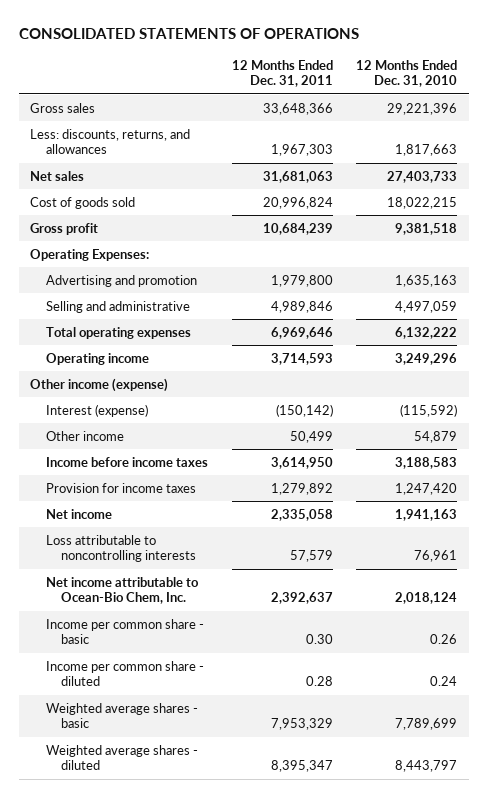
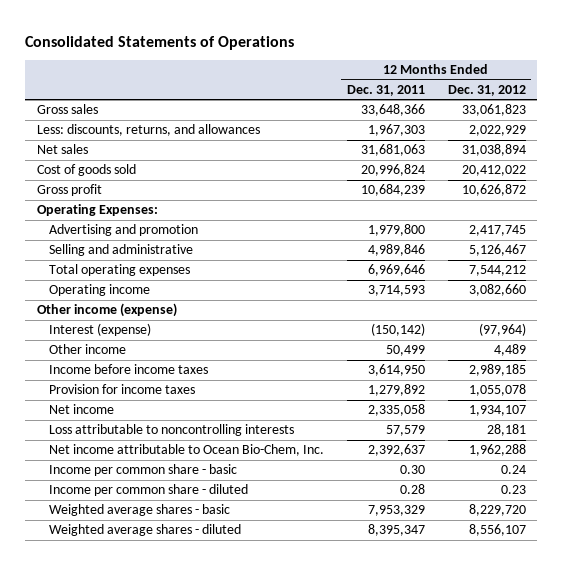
- CONSOLIDATED STATEMENTS OF OPERATIONS
+ Consolidated Statements of Operations
- | 12 Months Ended Dec. 31, 2011 | 12 Months Ended Dec. 31, 2010
+ | 12 Months Ended Dec. 31, 2011 | 12 Months Ended Dec. 31, 2012
- Net income attributable to Ocean-Bio Chem, Inc. | 2,392,637 | 2,018,124
+ Net income attributable to Ocean Bio-Chem, Inc. | 2,392,637 | 1,962,288

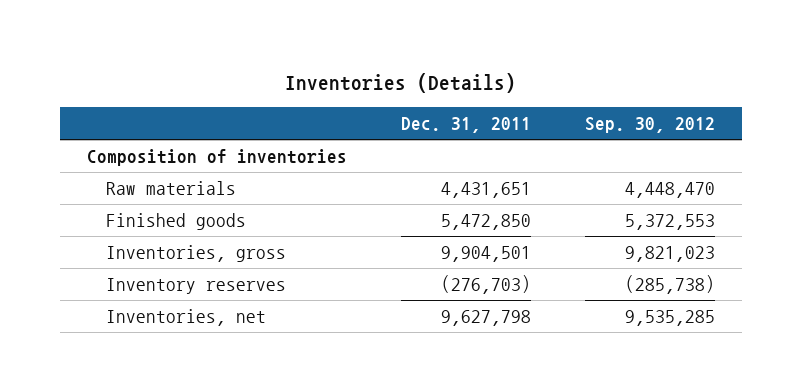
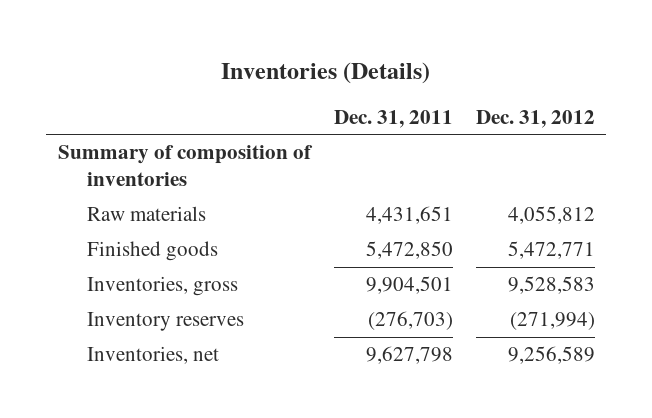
- | Dec. 31, 2011 | Sep. 30, 2012
+ | Dec. 31, 2011 | Dec. 31, 2012
- Composition of inventories
+ Summary of composition of inventories

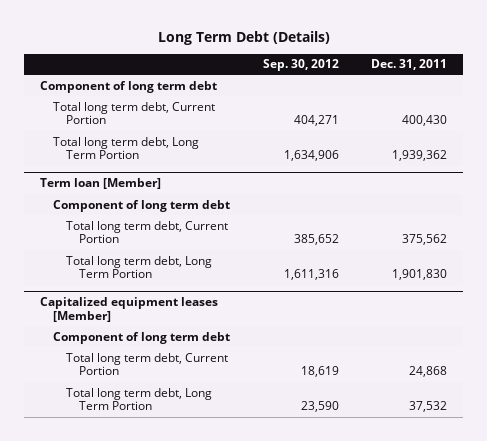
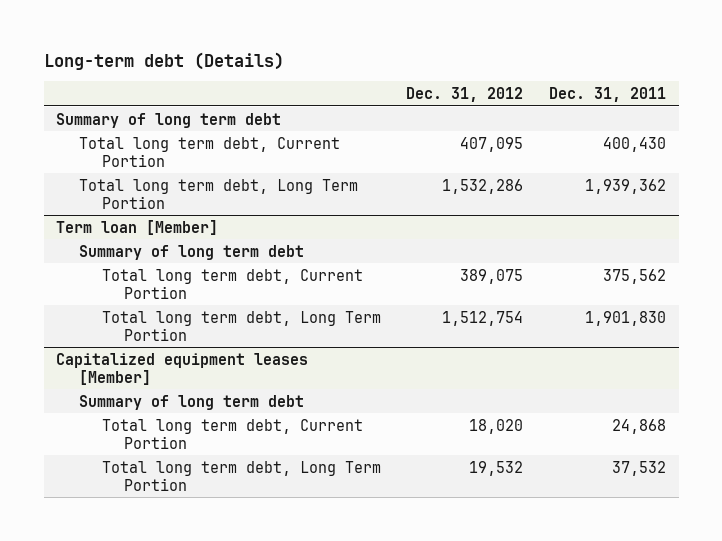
- Long Term Debt (Details)
+ Long-term debt (Details)
- | Sep. 30, 2012 | Dec. 31, 2011
+ | Dec. 31, 2012 | Dec. 31, 2011
- Component of long term debt
+ Summary of long term debt
@ Term loan [Member]
- Component of long term debt
+ Summary of long term debt
@ Capitalized equipment leases [Member]
- Component of long term debt
+ Summary of long term debt

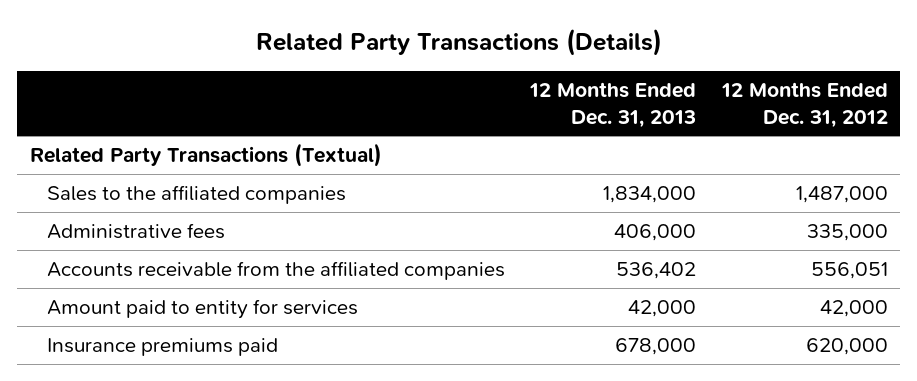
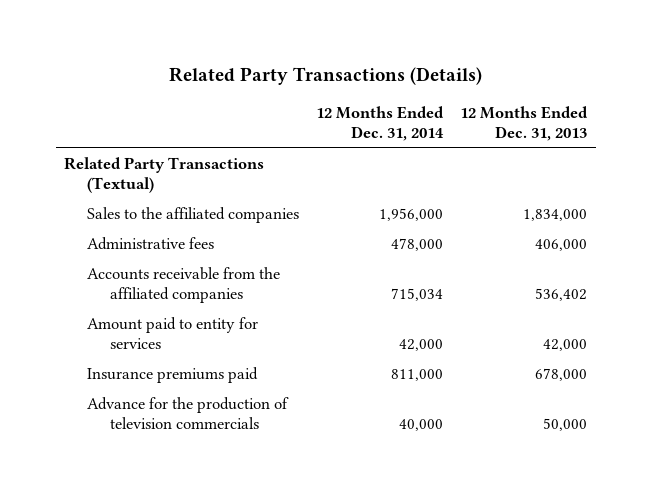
- | 12 Months Ended Dec. 31, 2013 | 12 Months Ended Dec. 31, 2012
+ | 12 Months Ended Dec. 31, 2014 | 12 Months Ended Dec. 31, 2013
+ Advance for the production of television commercials | 40,000 | 50,000

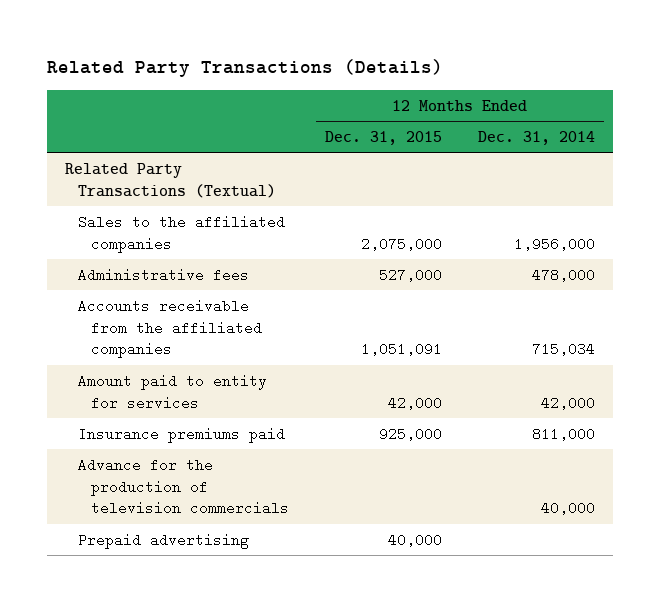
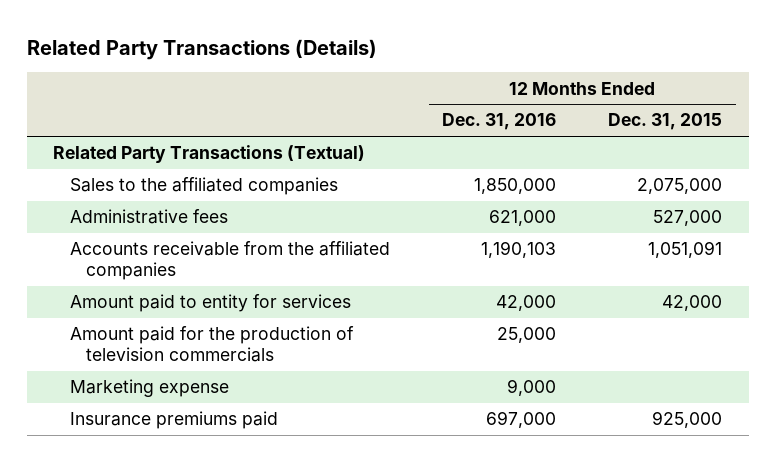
- | 12 Months Ended Dec. 31, 2015 | 12 Months Ended Dec. 31, 2014
+ | 12 Months Ended Dec. 31, 2016 | 12 Months Ended Dec. 31, 2015
+ Amount paid for the production of television commercials | 25,000 |
+ Marketing expense | 9,000 |
- Advance for the production of television commercials | | 40,000
- Prepaid advertising | 40,000 |

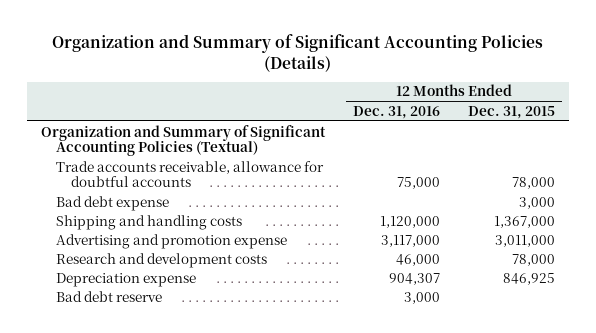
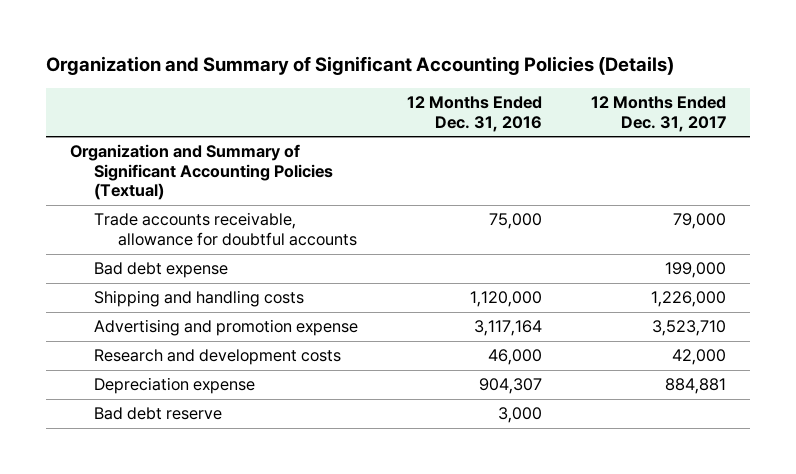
- | 12 Months Ended Dec. 31, 2016 | 12 Months Ended Dec. 31, 2015
+ | 12 Months Ended Dec. 31, 2016 | 12 Months Ended Dec. 31, 2017
- Advertising and promotion expense | 3,117,000 | 3,011,000
+ Advertising and promotion expense | 3,117,164 | 3,523,710

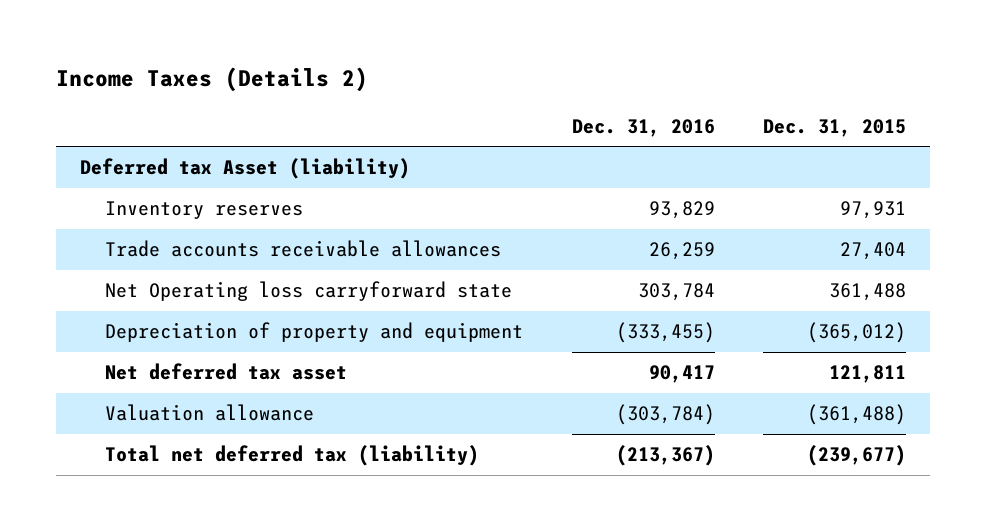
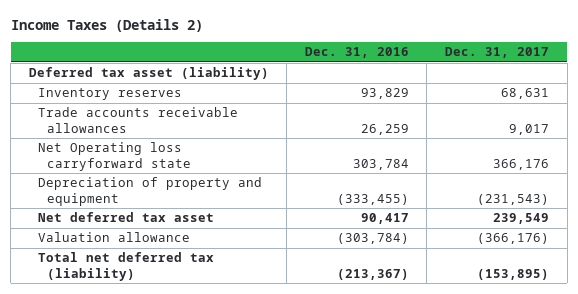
- | Dec. 31, 2016 | Dec. 31, 2015
+ | Dec. 31, 2016 | Dec. 31, 2017
- Deferred tax Asset (liability)
+ Deferred tax asset (liability)

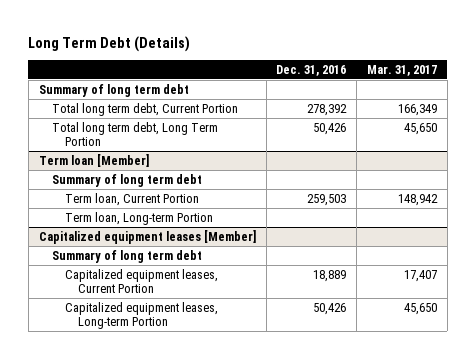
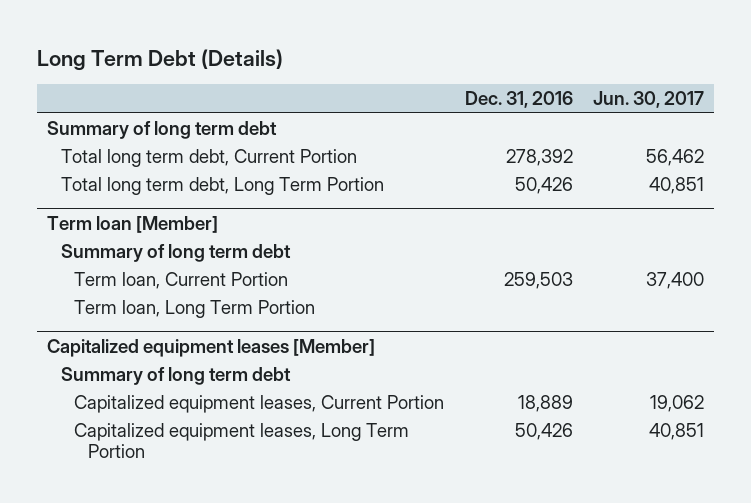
- | Dec. 31, 2016 | Mar. 31, 2017
+ | Dec. 31, 2016 | Jun. 30, 2017
@ Term loan [Member]
- Term loan, Long-term Portion
+ Term loan, Long Term Portion
@ Capitalized equipment leases [Member]
- Capitalized equipment leases, Long-term Portion | 50,426 | 45,650
+ Capitalized equipment leases, Long Term Portion | 50,426 | 40,851

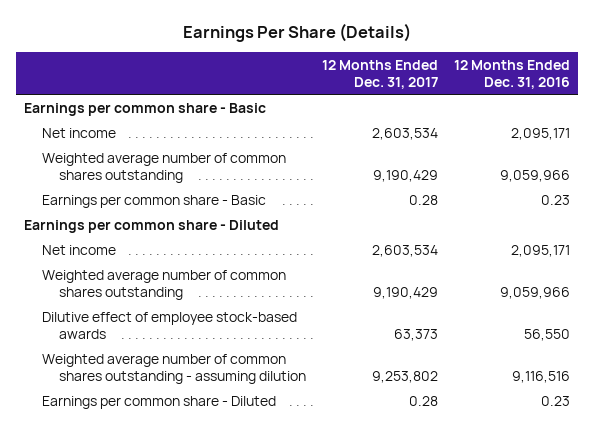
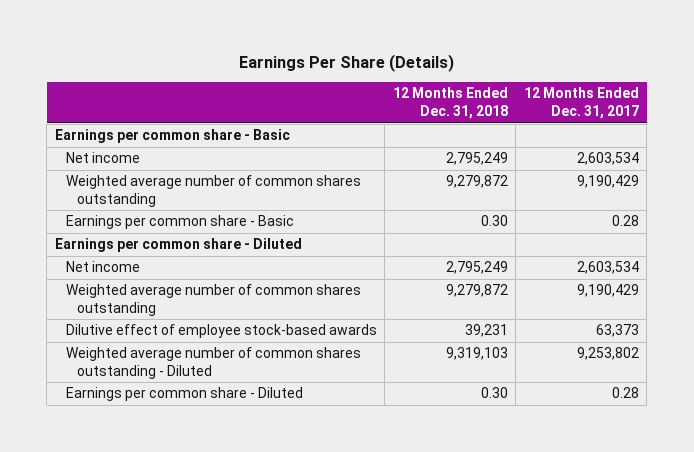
- | 12 Months Ended Dec. 31, 2017 | 12 Months Ended Dec. 31, 2016
+ | 12 Months Ended Dec. 31, 2018 | 12 Months Ended Dec. 31, 2017
- Weighted average number of common shares outstanding - assuming dilution | 9,253,802 | 9,116,516
+ Weighted average number of common shares outstanding - Diluted | 9,319,103 | 9,253,802

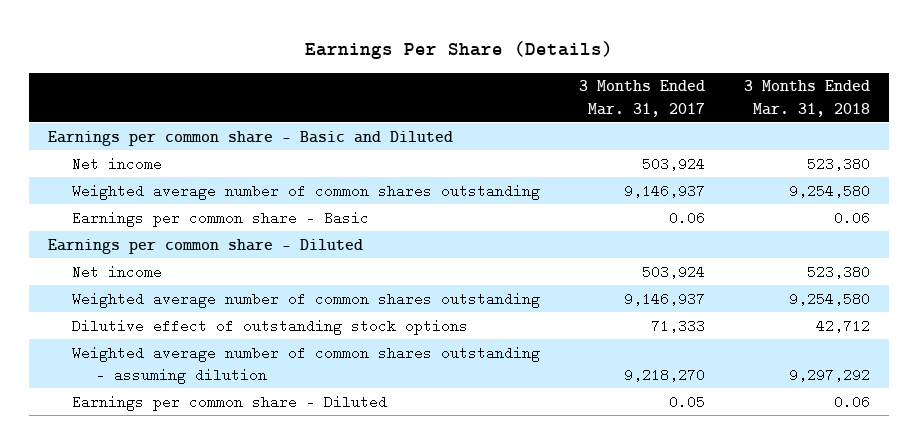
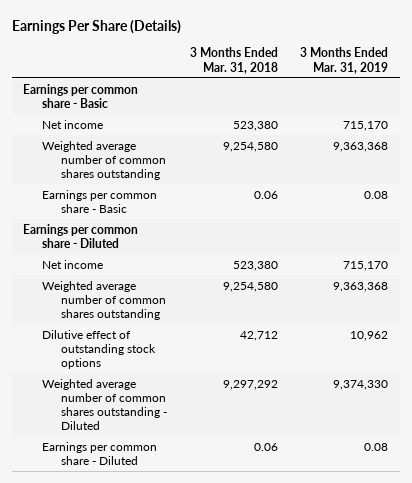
- | 3 Months Ended Mar. 31, 2017 | 3 Months Ended Mar. 31, 2018
+ | 3 Months Ended Mar. 31, 2018 | 3 Months Ended Mar. 31, 2019
- Earnings per common share - Basic and Diluted
+ Earnings per common share - Basic
- Weighted average number of common shares outstanding - assuming dilution | 9,218,270 | 9,297,292
+ Weighted average number of common shares outstanding - Diluted | 9,297,292 | 9,374,330

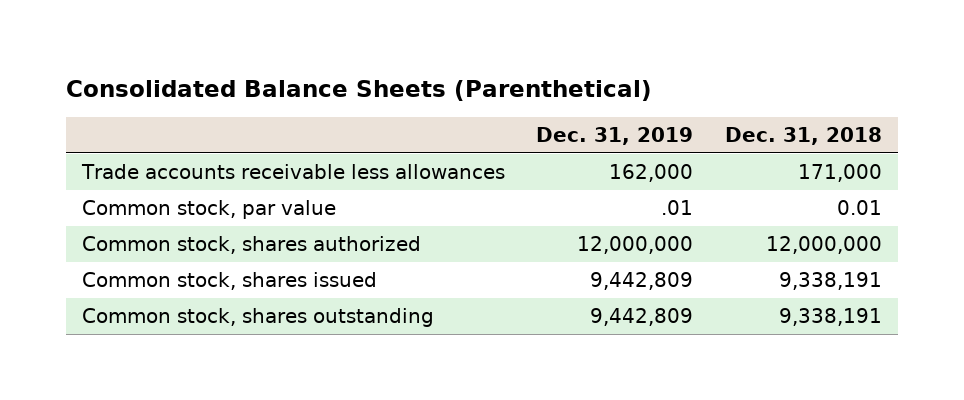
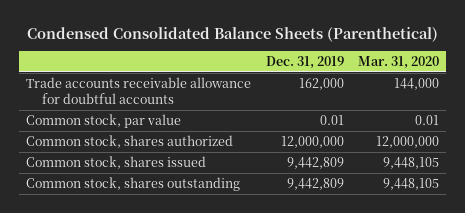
- Consolidated Balance Sheets (Parenthetical)
+ Condensed Consolidated Balance Sheets (Parenthetical)
- | Dec. 31, 2019 | Dec. 31, 2018
+ | Dec. 31, 2019 | Mar. 31, 2020
- Trade accounts receivable less allowances | 162,000 | 171,000
- Common stock, par value | .01 | 0.01
+ Trade accounts receivable allowance for doubtful accounts | 162,000 | 144,000
+ Common stock, par value | 0.01 | 0.01

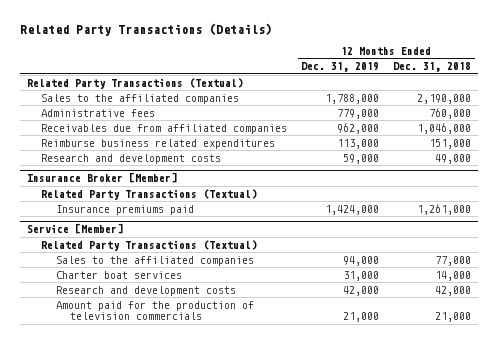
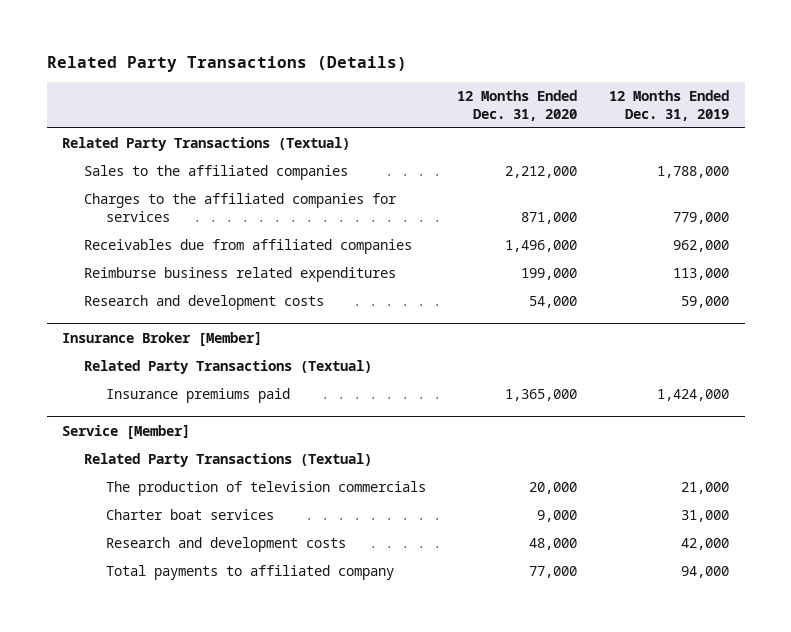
- | 12 Months Ended Dec. 31, 2019 | 12 Months Ended Dec. 31, 2018
+ | 12 Months Ended Dec. 31, 2020 | 12 Months Ended Dec. 31, 2019
- Administrative fees | 779,000 | 760,000
+ Charges to the affiliated companies for services | 871,000 | 779,000
@ Service [Member]
- Sales to the affiliated companies | 94,000 | 77,000
+ The production of television commercials | 20,000 | 21,000
- Amount paid for the production of television commercials | 21,000 | 21,000
+ Total payments to affiliated company | 77,000 | 94,000

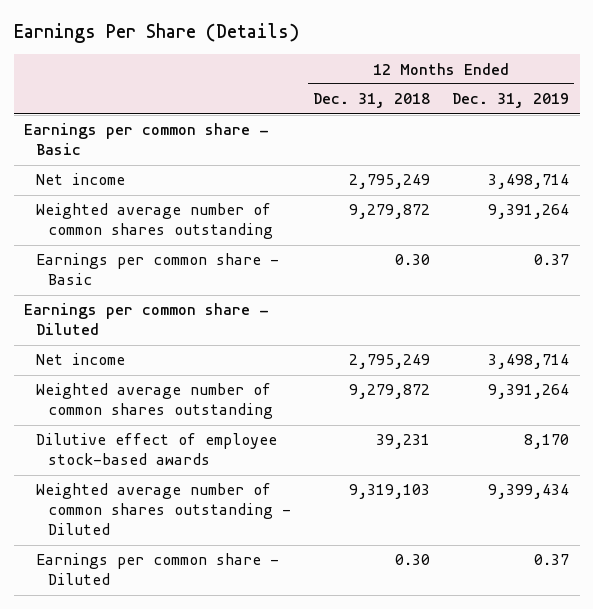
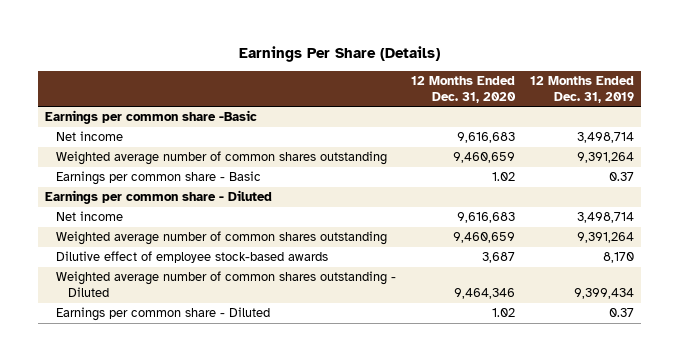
- | 12 Months Ended Dec. 31, 2018 | 12 Months Ended Dec. 31, 2019
+ | 12 Months Ended Dec. 31, 2020 | 12 Months Ended Dec. 31, 2019
- Earnings per common share - Basic
+ Earnings per common share -Basic

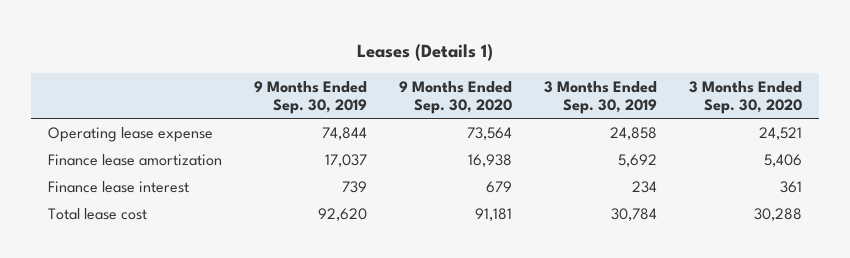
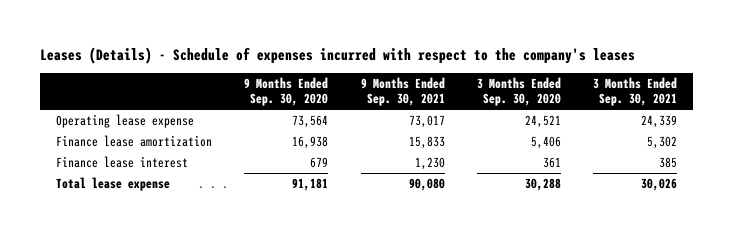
- Leases (Details 1)
+ Leases (Details) - Schedule of expenses incurred with respect to the company's leases
- | 9 Months Ended Sep. 30, 2019 | 9 Months Ended Sep. 30, 2020 | 3 Months Ended Sep. 30, 2019 | 3 Months Ended Sep. 30, 2020
+ | 9 Months Ended Sep. 30, 2020 | 9 Months Ended Sep. 30, 2021 | 3 Months Ended Sep. 30, 2020 | 3 Months Ended Sep. 30, 2021
- Total lease cost | 92,620 | 91,181 | 30,784 | 30,288
+ Total lease expense | 91,181 | 90,080 | 30,288 | 30,026

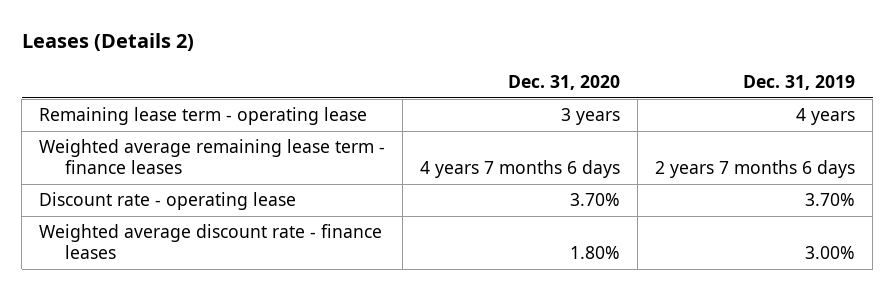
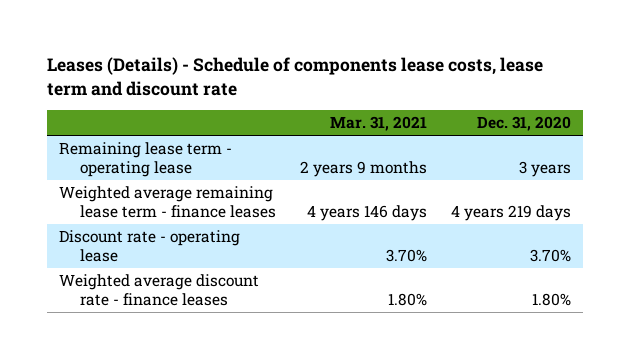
- Leases (Details 2)
+ Leases (Details) - Schedule of components lease costs, lease term and discount rate
- | Dec. 31, 2020 | Dec. 31, 2019
+ | Mar. 31, 2021 | Dec. 31, 2020
- Weighted average remaining lease term - finance leases | 4 years 7 months 6 days | 2 years 7 months 6 days
+ Weighted average remaining lease term - finance leases | 4 years 146 days | 4 years 219 days

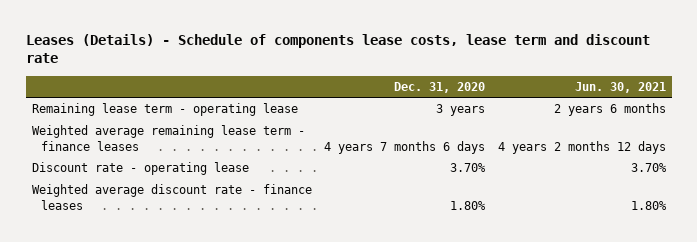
- | Mar. 31, 2021 | Dec. 31, 2020
+ | Dec. 31, 2020 | Jun. 30, 2021
- Weighted average remaining lease term - finance leases | 4 years 146 days | 4 years 219 days
+ Weighted average remaining lease term - finance leases | 4 years 7 months 6 days | 4 years 2 months 12 days

